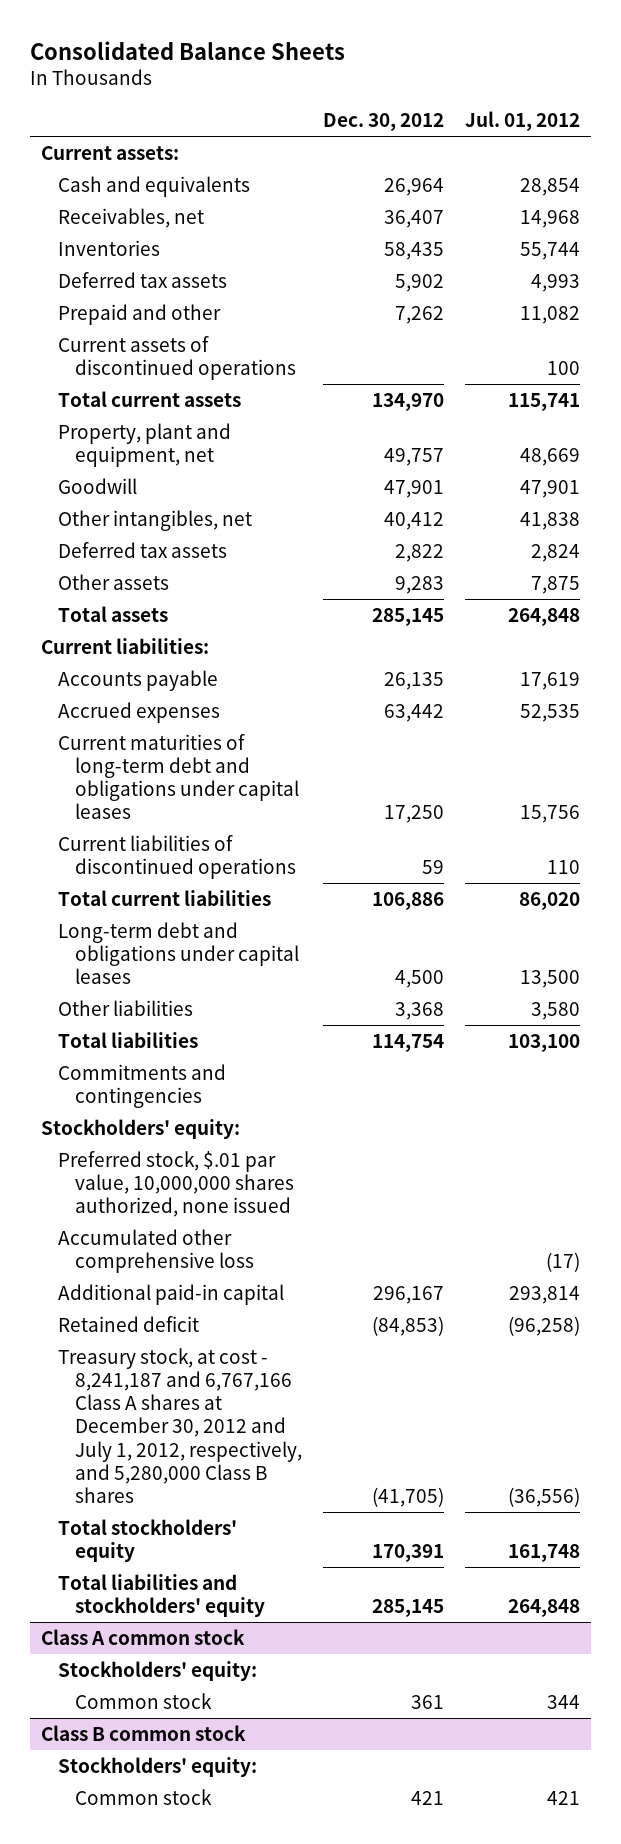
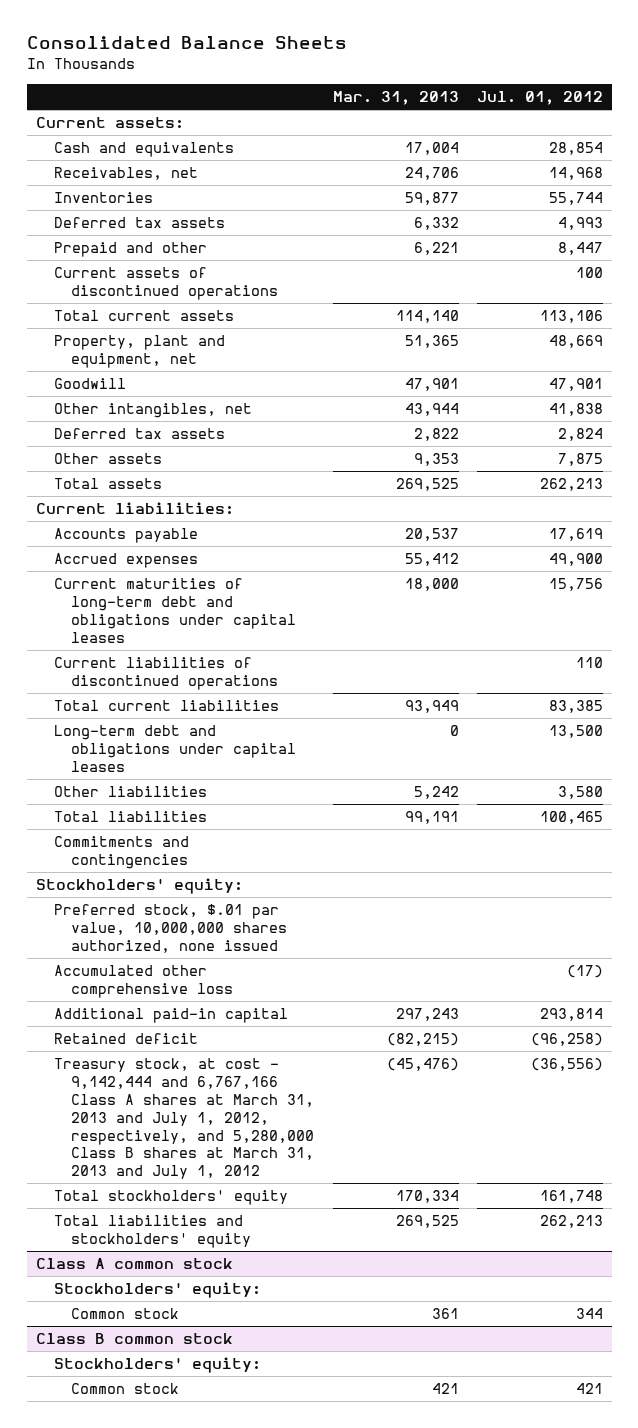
- | Dec. 30, 2012 | Jul. 01, 2012
+ | Mar. 31, 2013 | Jul. 01, 2012
- Prepaid and other | 7,262 | 11,082
+ Prepaid and other | 6,221 | 8,447
- Total current assets | 134,970 | 115,741
+ Total current assets | 114,140 | 113,106
- Total assets | 285,145 | 264,848
+ Total assets | 269,525 | 262,213
- Accrued expenses | 63,442 | 52,535
+ Accrued expenses | 55,412 | 49,900
- Total current liabilities | 106,886 | 86,020
+ Total current liabilities | 93,949 | 83,385
- Total liabilities | 114,754 | 103,100
+ Total liabilities | 99,191 | 100,465
- Treasury stock, at cost - 8,241,187 and 6,767,166 Class A shares at December 30, 2012 and July 1, 2012, respectively, and 5,280,000 Class B shares | (41,705) | (36,556)
+ Treasury stock, at cost - 9,142,444 and 6,767,166 Class A shares at March 31, 2013 and July 1, 2012, respectively, and 5,280,000 Class B shares at March 31, 2013 and July 1, 2012 | (45,476) | (36,556)
- Total liabilities and stockholders' equity | 285,145 | 264,848
+ Total liabilities and stockholders' equity | 269,525 | 262,213

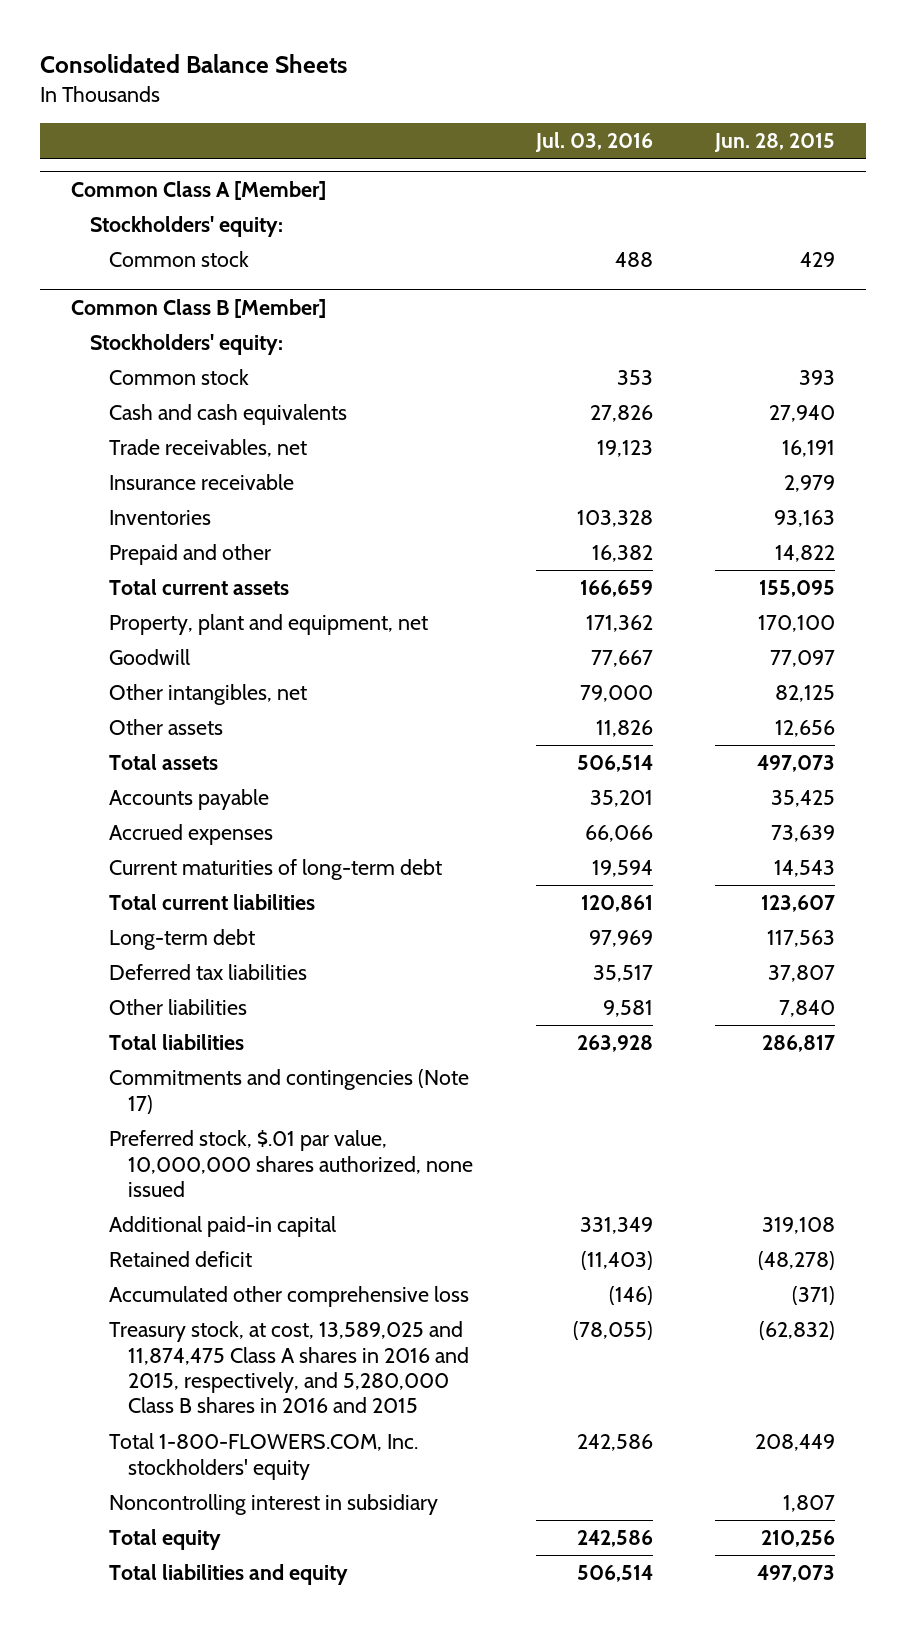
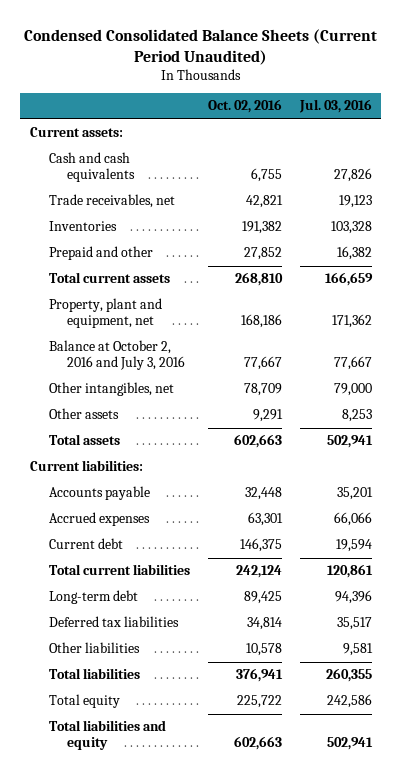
- Consolidated Balance Sheets
+ Condensed Consolidated Balance Sheets (Current Period Unaudited)
- | Jul. 03, 2016 | Jun. 28, 2015
+ | Oct. 02, 2016 | Jul. 03, 2016
- Common Class A [Member]
- Stockholders' equity:
- Common stock | 488 | 429
- Common Class B [Member]
- Stockholders' equity:
- Common stock | 353 | 393
+ Current assets:
- Insurance receivable | | 2,979
- Goodwill | 77,667 | 77,097
+ Balance at October 2, 2016 and July 3, 2016 | 77,667 | 77,667
- Other assets | 11,826 | 12,656
- Total assets | 506,514 | 497,073
+ Other assets | 9,291 | 8,253
+ Total assets | 602,663 | 502,941
+ Current liabilities:
- Current maturities of long-term debt | 19,594 | 14,543
+ Current debt | 146,375 | 19,594
- Long-term debt | 97,969 | 117,563
+ Long-term debt | 89,425 | 94,396
- Total liabilities | 263,928 | 286,817
- Commitments and contingencies (Note 17)
- Preferred stock, $.01 par value, 10,000,000 shares authorized, none issued
- Additional paid-in capital | 331,349 | 319,108
- Retained deficit | (11,403) | (48,278)
- Accumulated other comprehensive loss | (146) | (371)
- Treasury stock, at cost, 13,589,025 and 11,874,475 Class A shares in 2016 and 2015, respectively, and 5,280,000 Class B shares in 2016 and 2015 | (78,055) | (62,832)
- Total 1-800-FLOWERS.COM, Inc. stockholders' equity | 242,586 | 208,449
- Noncontrolling interest in subsidiary | | 1,807
+ Total liabilities | 376,941 | 260,355
- Total liabilities and equity | 506,514 | 497,073
+ Total liabilities and equity | 602,663 | 502,941

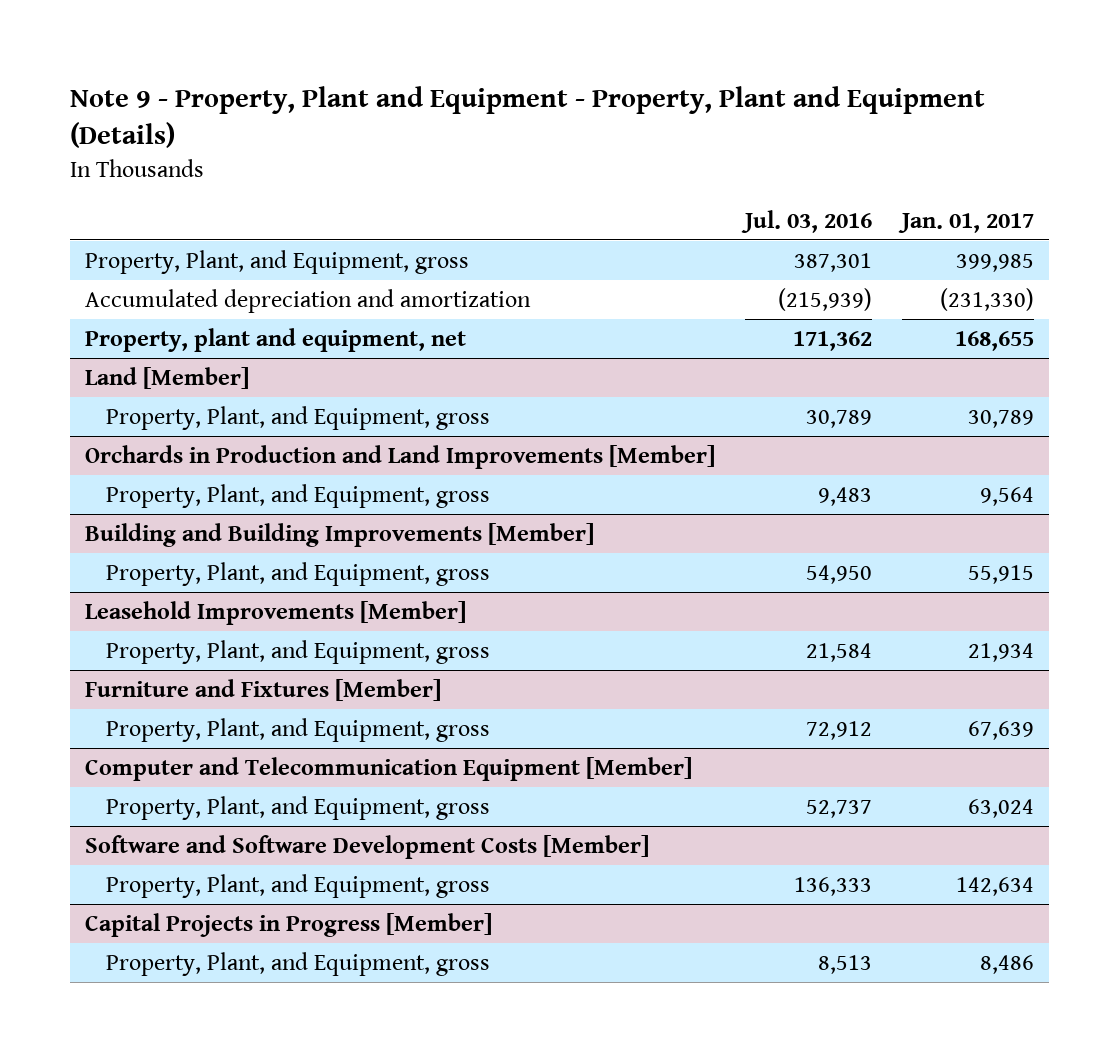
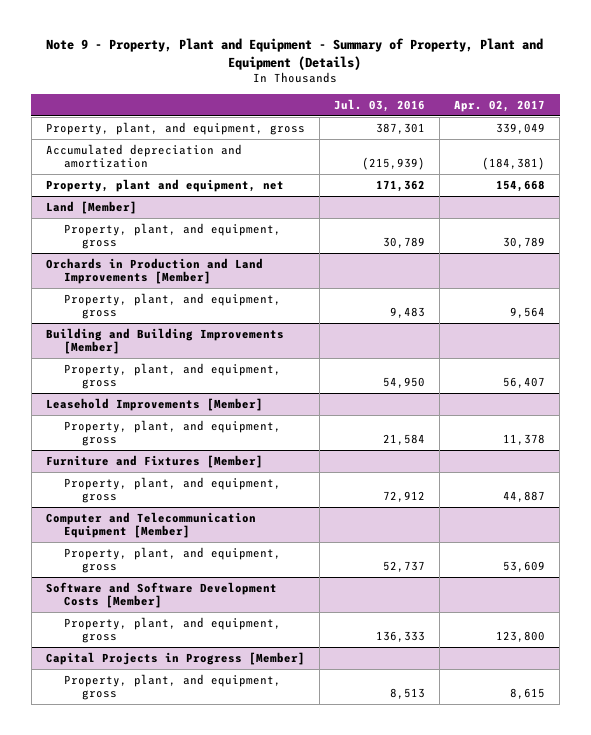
- Note 9 - Property, Plant and Equipment - Property, Plant and Equipment (Details)
+ Note 9 - Property, Plant and Equipment - Summary of Property, Plant and Equipment (Details)
- | Jul. 03, 2016 | Jan. 01, 2017
+ | Jul. 03, 2016 | Apr. 02, 2017
- Property, Plant, and Equipment, gross | 387,301 | 399,985
+ Property, plant, and equipment, gross | 387,301 | 339,049
@ Land [Member]
- Property, Plant, and Equipment, gross | 30,789 | 30,789
+ Property, plant, and equipment, gross | 30,789 | 30,789
@ Orchards in Production and Land Improvements [Member]
- Property, Plant, and Equipment, gross | 9,483 | 9,564
+ Property, plant, and equipment, gross | 9,483 | 9,564
@ Building and Building Improvements [Member]
- Property, Plant, and Equipment, gross | 54,950 | 55,915
+ Property, plant, and equipment, gross | 54,950 | 56,407
@ Leasehold Improvements [Member]
- Property, Plant, and Equipment, gross | 21,584 | 21,934
+ Property, plant, and equipment, gross | 21,584 | 11,378
@ Furniture and Fixtures [Member]
- Property, Plant, and Equipment, gross | 72,912 | 67,639
+ Property, plant, and equipment, gross | 72,912 | 44,887
@ Computer and Telecommunication Equipment [Member]
- Property, Plant, and Equipment, gross | 52,737 | 63,024
+ Property, plant, and equipment, gross | 52,737 | 53,609
@ Software and Software Development Costs [Member]
- Property, Plant, and Equipment, gross | 136,333 | 142,634
+ Property, plant, and equipment, gross | 136,333 | 123,800
@ Capital Projects in Progress [Member]
- Property, Plant, and Equipment, gross | 8,513 | 8,486
+ Property, plant, and equipment, gross | 8,513 | 8,615

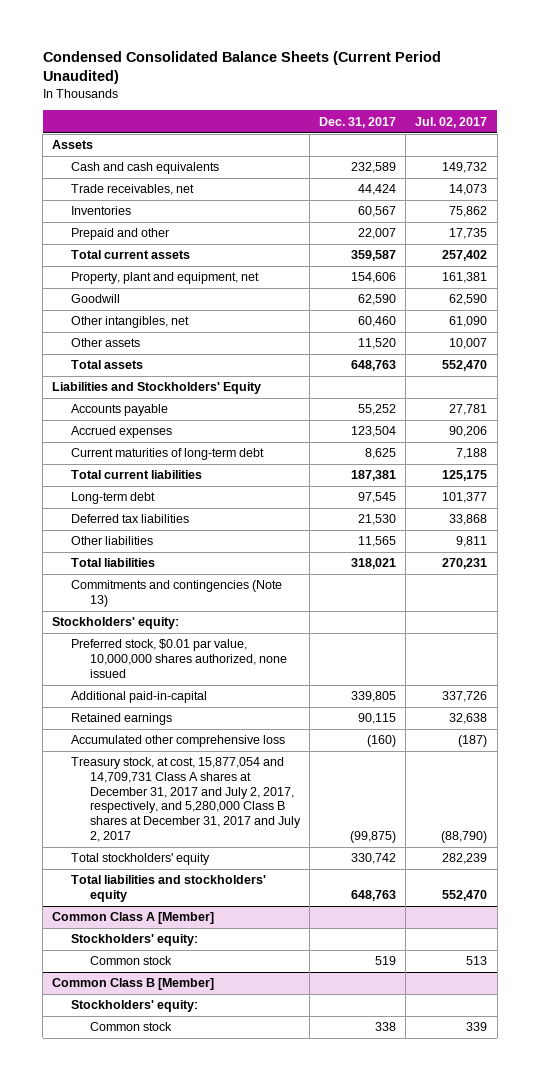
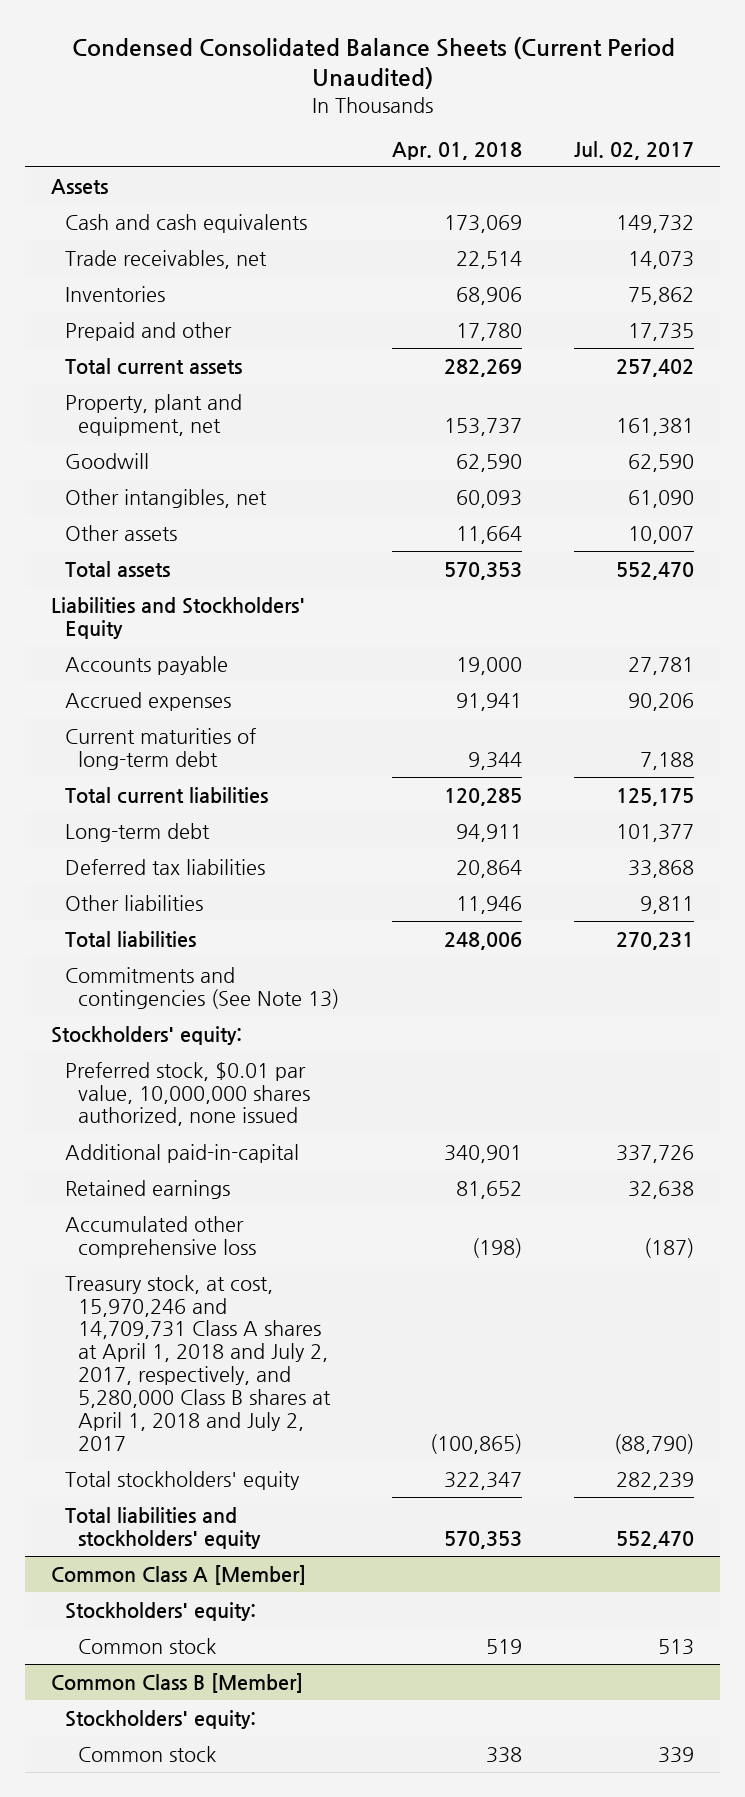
- | Dec. 31, 2017 | Jul. 02, 2017
+ | Apr. 01, 2018 | Jul. 02, 2017
- Commitments and contingencies (Note 13)
+ Commitments and contingencies (See Note 13)
- Treasury stock, at cost, 15,877,054 and 14,709,731 Class A shares at December 31, 2017 and July 2, 2017, respectively, and 5,280,000 Class B shares at December 31, 2017 and July 2, 2017 | (99,875) | (88,790)
+ Treasury stock, at cost, 15,970,246 and 14,709,731 Class A shares at April 1, 2018 and July 2, 2017, respectively, and 5,280,000 Class B shares at April 1, 2018 and July 2, 2017 | (100,865) | (88,790)

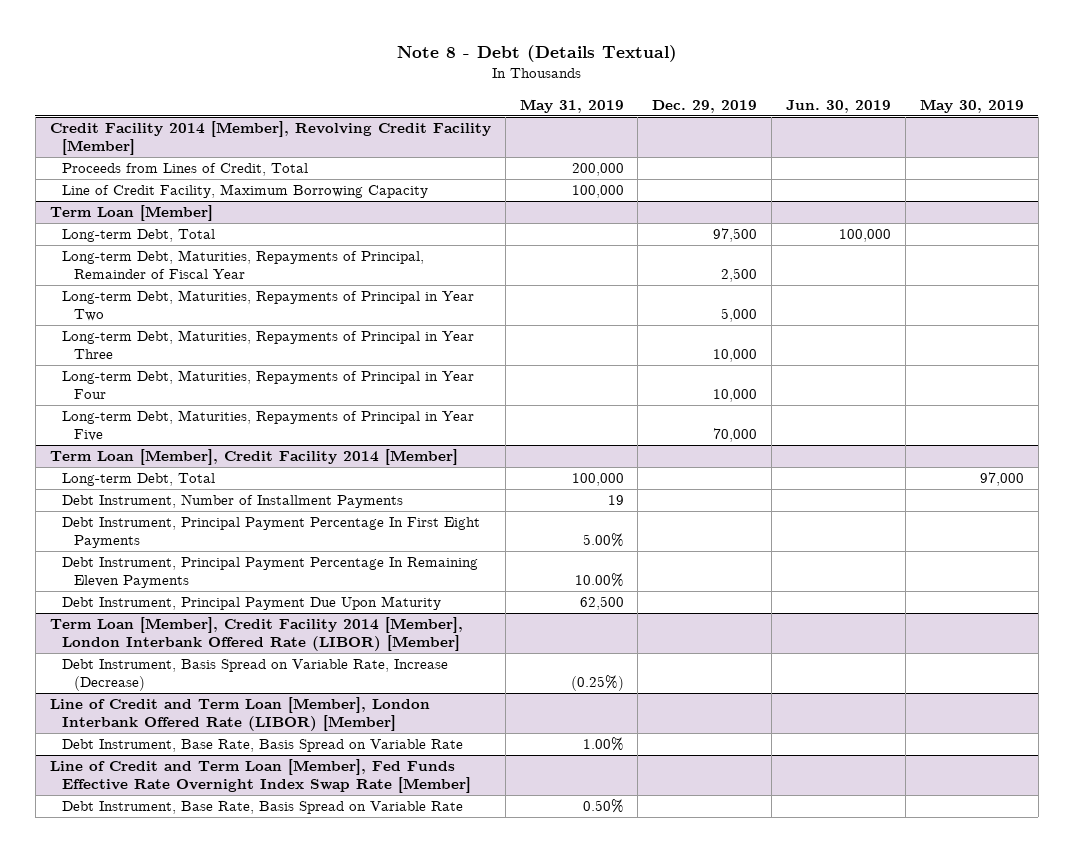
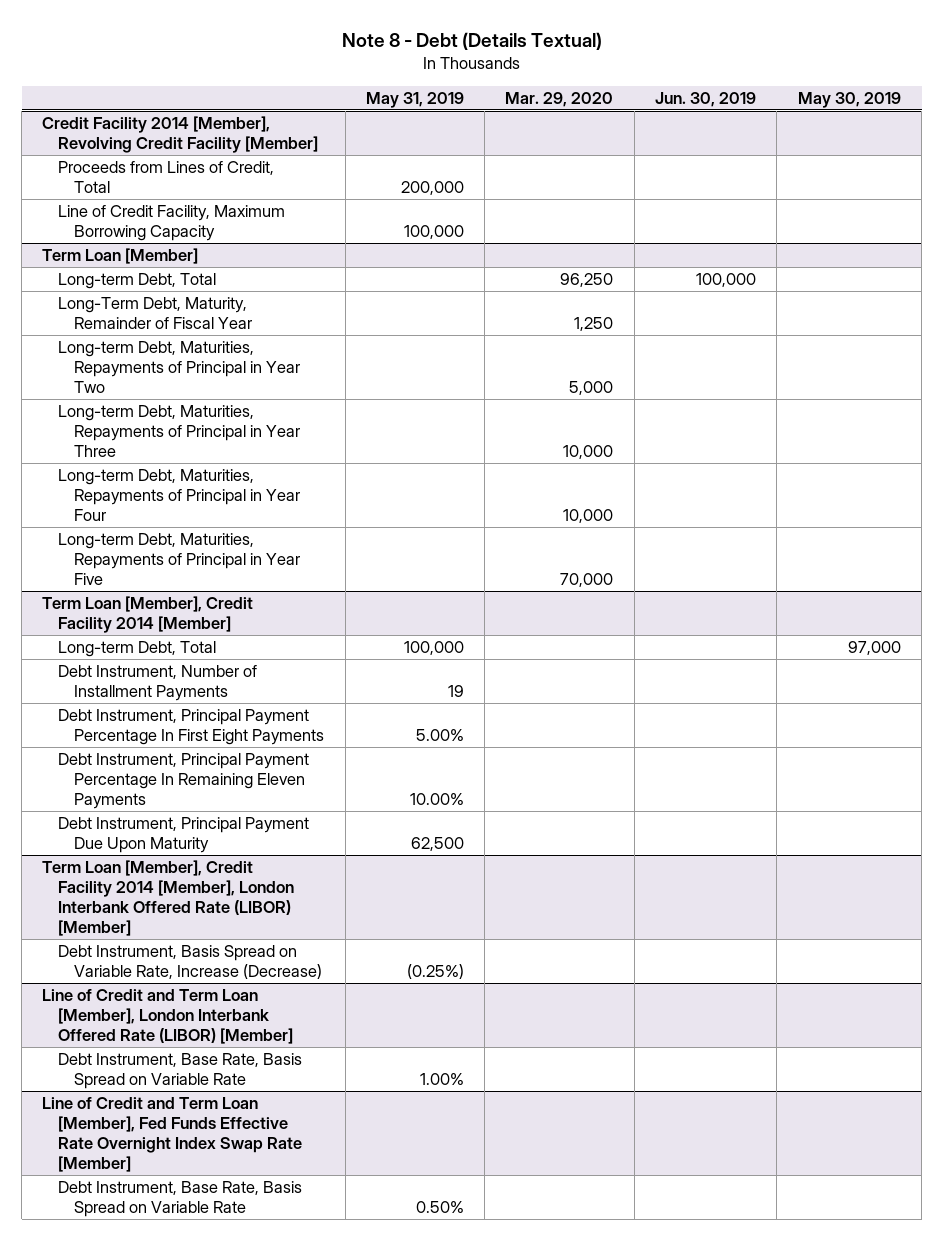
- | May 31, 2019 | Dec. 29, 2019 | Jun. 30, 2019 | May 30, 2019
+ | May 31, 2019 | Mar. 29, 2020 | Jun. 30, 2019 | May 30, 2019
@ Term Loan [Member]
- Long-term Debt, Maturities, Repayments of Principal, Remainder of Fiscal Year | | 2,500 | |
+ Long-Term Debt, Maturity, Remainder of Fiscal Year | | 1,250 | |

